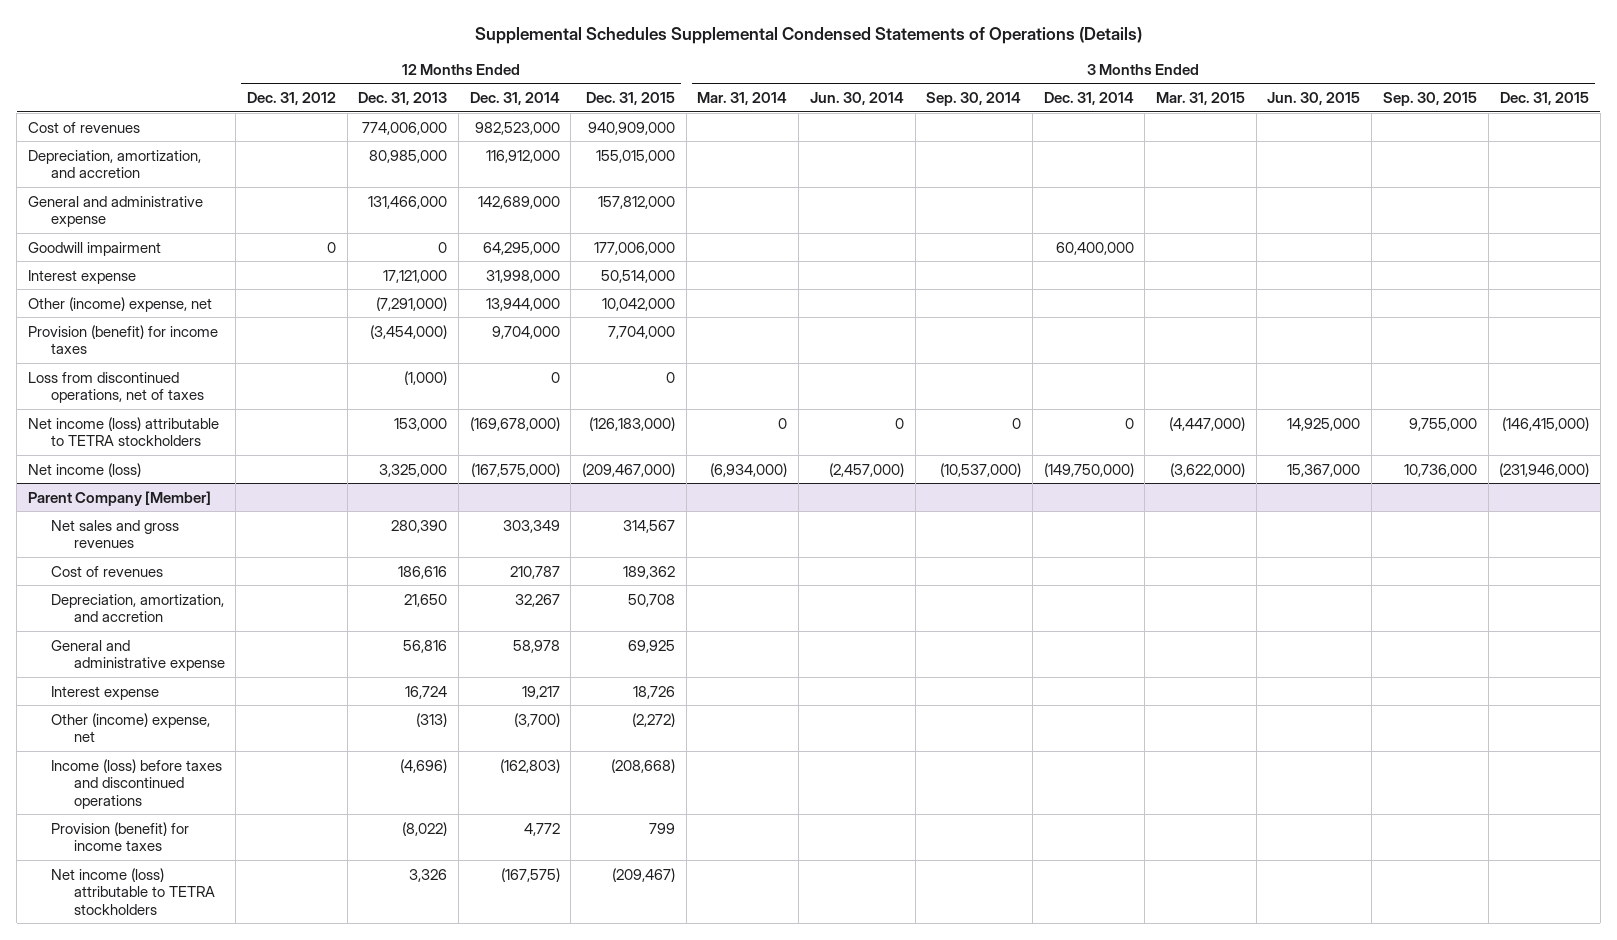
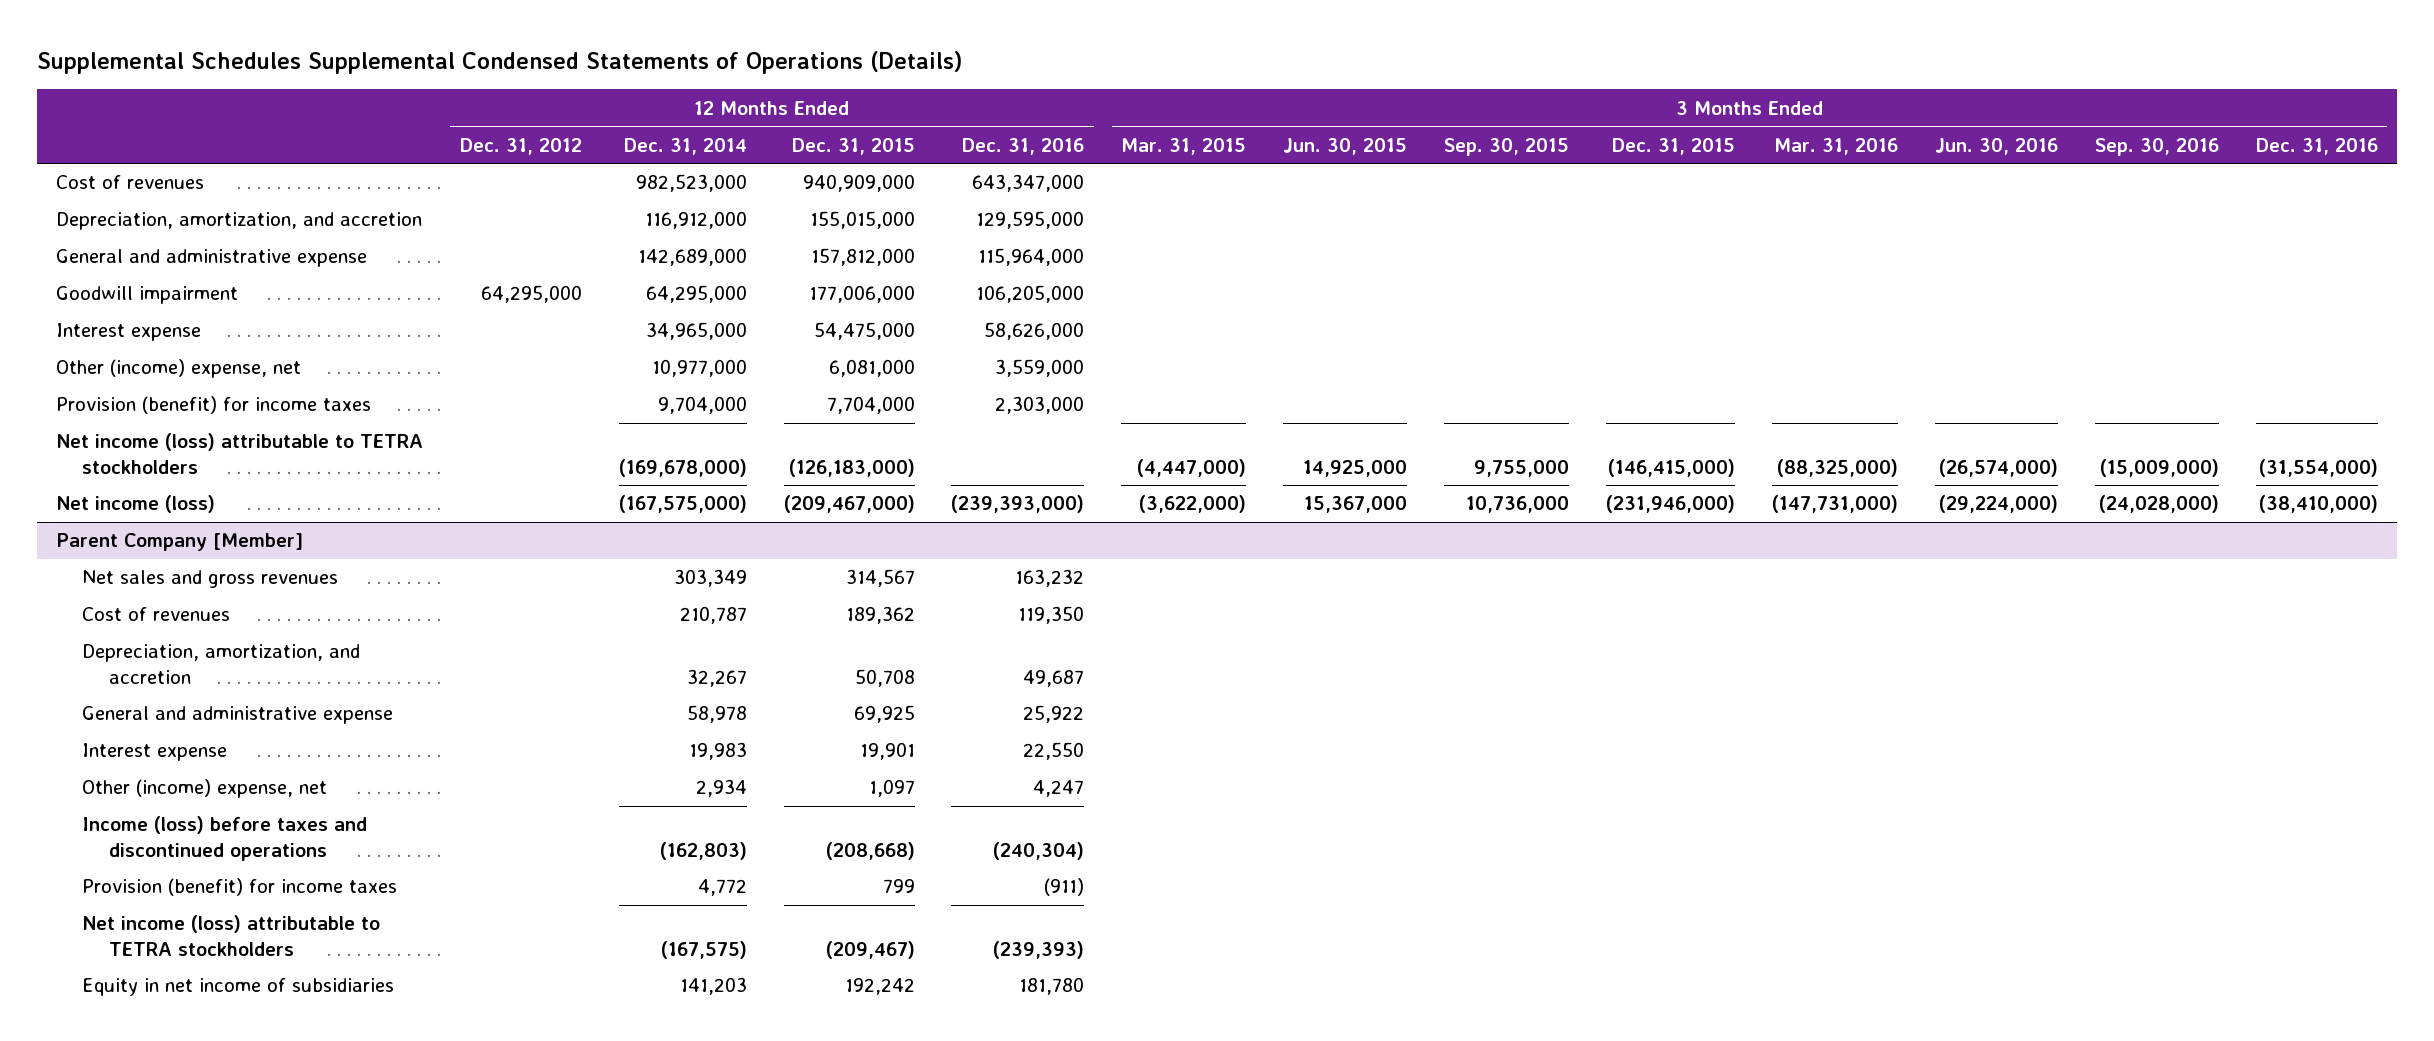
- | 12 Months Ended Dec. 31, 2012 | 12 Months Ended Dec. 31, 2013 | 12 Months Ended Dec. 31, 2014 | 12 Months Ended Dec. 31, 2015 | 3 Months Ended Mar. 31, 2014 | 3 Months Ended Jun. 30, 2014 | 3 Months Ended Sep. 30, 2014 | 3 Months Ended Dec. 31, 2014 | 3 Months Ended Mar. 31, 2015 | 3 Months Ended Jun. 30, 2015 | 3 Months Ended Sep. 30, 2015 | 3 Months Ended Dec. 31, 2015
+ | 12 Months Ended Dec. 31, 2012 | 12 Months Ended Dec. 31, 2014 | 12 Months Ended Dec. 31, 2015 | 12 Months Ended Dec. 31, 2016 | 3 Months Ended Mar. 31, 2015 | 3 Months Ended Jun. 30, 2015 | 3 Months Ended Sep. 30, 2015 | 3 Months Ended Dec. 31, 2015 | 3 Months Ended Mar. 31, 2016 | 3 Months Ended Jun. 30, 2016 | 3 Months Ended Sep. 30, 2016 | 3 Months Ended Dec. 31, 2016
- Goodwill impairment | 0 | 0 | 64,295,000 | 177,006,000 | | | | 60,400,000 | | | |
- Interest expense | | 17,121,000 | 31,998,000 | 50,514,000 | | | | | | | |
- Other (income) expense, net | | (7,291,000) | 13,944,000 | 10,042,000 | | | | | | | |
+ Goodwill impairment | 64,295,000 | 64,295,000 | 177,006,000 | 106,205,000 | | | | | | | |
+ Interest expense | | 34,965,000 | 54,475,000 | 58,626,000 | | | | | | | |
+ Other (income) expense, net | | 10,977,000 | 6,081,000 | 3,559,000 | | | | | | | |
- Loss from discontinued operations, net of taxes | | (1,000) | 0 | 0 | | | | | | | |
@ Parent Company [Member]
- Interest expense | | 16,724 | 19,217 | 18,726 | | | | | | | |
- Other (income) expense, net | | (313) | (3,700) | (2,272) | | | | | | | |
+ Interest expense | | 19,983 | 19,901 | 22,550 | | | | | | | |
+ Other (income) expense, net | | 2,934 | 1,097 | 4,247 | | | | | | | |
+ Equity in net income of subsidiaries | | 141,203 | 192,242 | 181,780 | | | | | | | |

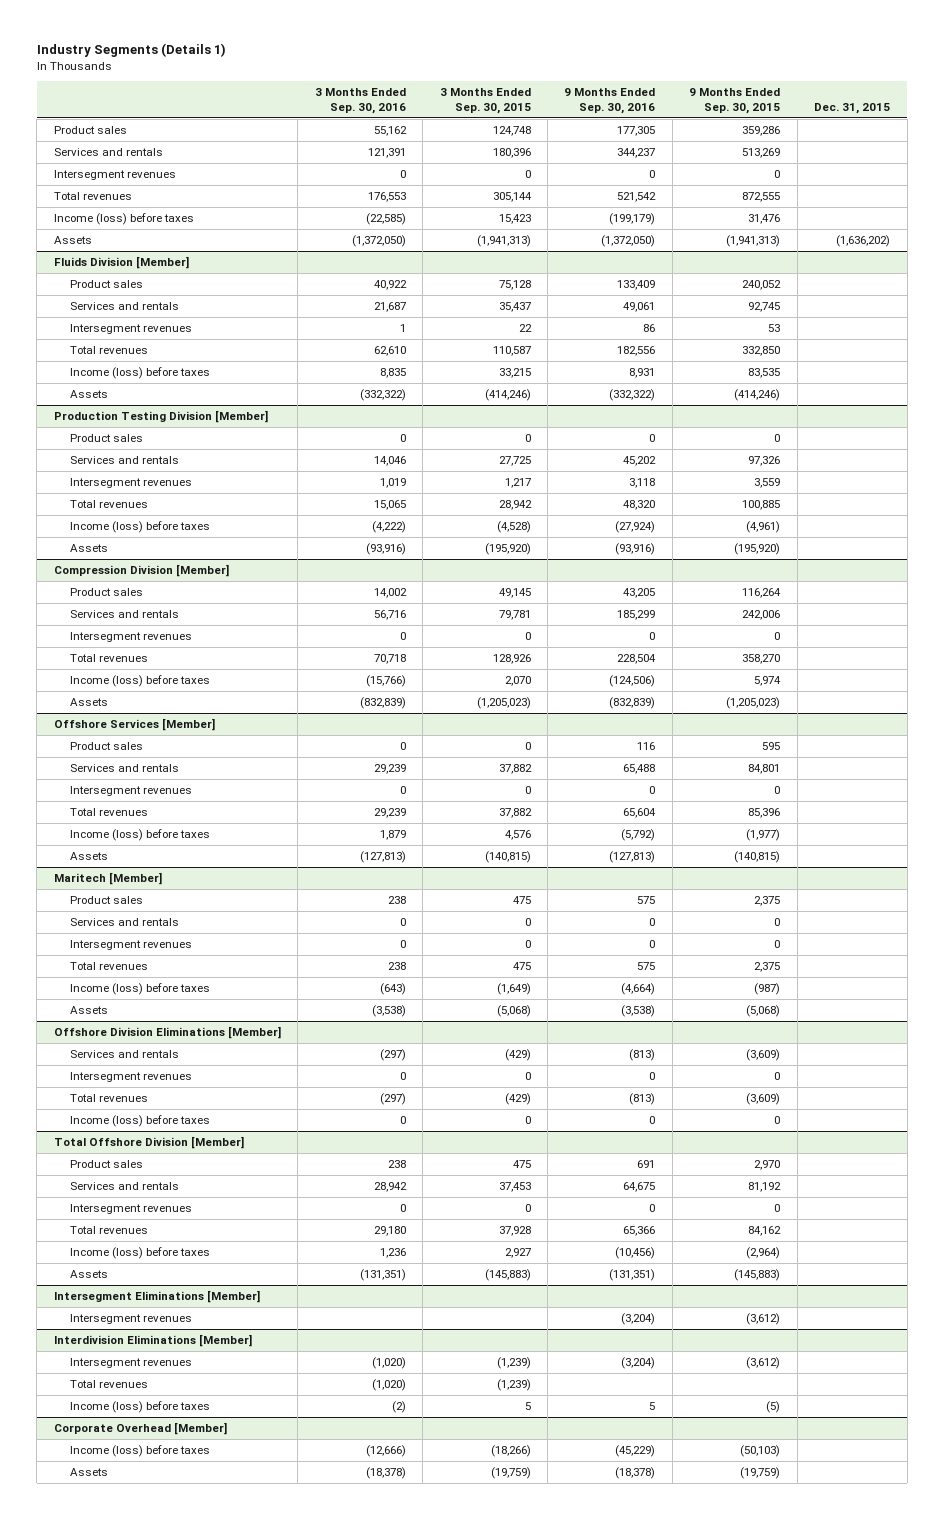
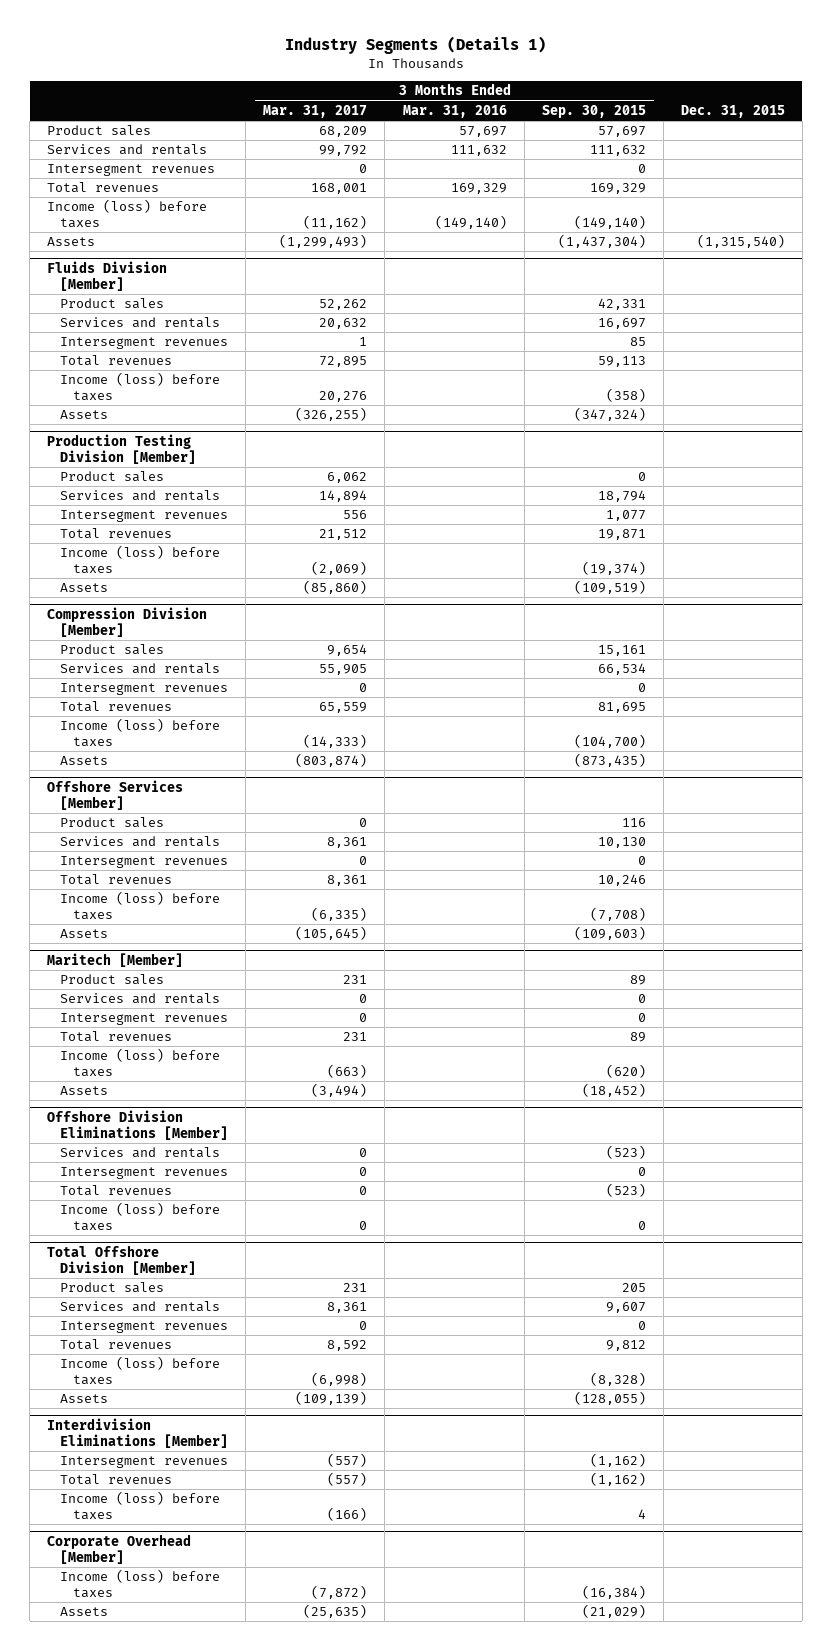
- | 3 Months Ended Sep. 30, 2016 | 3 Months Ended Sep. 30, 2015 | 9 Months Ended Sep. 30, 2016 | 9 Months Ended Sep. 30, 2015 | Dec. 31, 2015
+ | 3 Months Ended Mar. 31, 2017 | 3 Months Ended Mar. 31, 2016 | 3 Months Ended Sep. 30, 2015 | Dec. 31, 2015
- Product sales | 55,162 | 124,748 | 177,305 | 359,286 |
- Services and rentals | 121,391 | 180,396 | 344,237 | 513,269 |
+ Product sales | 68,209 | 57,697 | 57,697 |
+ Services and rentals | 99,792 | 111,632 | 111,632 |
- Total revenues | 176,553 | 305,144 | 521,542 | 872,555 |
- Income (loss) before taxes | (22,585) | 15,423 | (199,179) | 31,476 |
- Assets | (1,372,050) | (1,941,313) | (1,372,050) | (1,941,313) | (1,636,202)
+ Total revenues | 168,001 | 169,329 | 169,329 |
+ Income (loss) before taxes | (11,162) | (149,140) | (149,140) |
+ Assets | (1,299,493) | | (1,437,304) | (1,315,540)
@ Fluids Division [Member]
- Product sales | 40,922 | 75,128 | 133,409 | 240,052 |
- Services and rentals | 21,687 | 35,437 | 49,061 | 92,745 |
- Intersegment revenues | 1 | 22 | 86 | 53 |
- Total revenues | 62,610 | 110,587 | 182,556 | 332,850 |
- Income (loss) before taxes | 8,835 | 33,215 | 8,931 | 83,535 |
- Assets | (332,322) | (414,246) | (332,322) | (414,246) |
+ Product sales | 52,262 | | 42,331 |
+ Services and rentals | 20,632 | | 16,697 |
+ Intersegment revenues | 1 | | 85 |
+ Total revenues | 72,895 | | 59,113 |
+ Income (loss) before taxes | 20,276 | | (358) |
+ Assets | (326,255) | | (347,324) |
@ Production Testing Division [Member]
- Services and rentals | 14,046 | 27,725 | 45,202 | 97,326 |
- Intersegment revenues | 1,019 | 1,217 | 3,118 | 3,559 |
- Total revenues | 15,065 | 28,942 | 48,320 | 100,885 |
- Income (loss) before taxes | (4,222) | (4,528) | (27,924) | (4,961) |
- Assets | (93,916) | (195,920) | (93,916) | (195,920) |
+ Services and rentals | 14,894 | | 18,794 |
+ Intersegment revenues | 556 | | 1,077 |
+ Total revenues | 21,512 | | 19,871 |
+ Income (loss) before taxes | (2,069) | | (19,374) |
+ Assets | (85,860) | | (109,519) |
@ Compression Division [Member]
- Product sales | 14,002 | 49,145 | 43,205 | 116,264 |
- Services and rentals | 56,716 | 79,781 | 185,299 | 242,006 |
+ Product sales | 9,654 | | 15,161 |
+ Services and rentals | 55,905 | | 66,534 |
- Total revenues | 70,718 | 128,926 | 228,504 | 358,270 |
- Income (loss) before taxes | (15,766) | 2,070 | (124,506) | 5,974 |
- Assets | (832,839) | (1,205,023) | (832,839) | (1,205,023) |
+ Total revenues | 65,559 | | 81,695 |
+ Income (loss) before taxes | (14,333) | | (104,700) |
+ Assets | (803,874) | | (873,435) |
@ Offshore Services [Member]
- Product sales | 0 | 0 | 116 | 595 |
- Services and rentals | 29,239 | 37,882 | 65,488 | 84,801 |
+ Product sales | 0 | | 116 |
+ Services and rentals | 8,361 | | 10,130 |
- Total revenues | 29,239 | 37,882 | 65,604 | 85,396 |
- Income (loss) before taxes | 1,879 | 4,576 | (5,792) | (1,977) |
- Assets | (127,813) | (140,815) | (127,813) | (140,815) |
+ Total revenues | 8,361 | | 10,246 |
+ Income (loss) before taxes | (6,335) | | (7,708) |
+ Assets | (105,645) | | (109,603) |
@ Maritech [Member]
- Product sales | 238 | 475 | 575 | 2,375 |
+ Product sales | 231 | | 89 |
- Total revenues | 238 | 475 | 575 | 2,375 |
- Income (loss) before taxes | (643) | (1,649) | (4,664) | (987) |
- Assets | (3,538) | (5,068) | (3,538) | (5,068) |
+ Total revenues | 231 | | 89 |
+ Income (loss) before taxes | (663) | | (620) |
+ Assets | (3,494) | | (18,452) |
@ Offshore Division Eliminations [Member]
- Services and rentals | (297) | (429) | (813) | (3,609) |
+ Services and rentals | 0 | | (523) |
- Total revenues | (297) | (429) | (813) | (3,609) |
+ Total revenues | 0 | | (523) |
@ Total Offshore Division [Member]
- Product sales | 238 | 475 | 691 | 2,970 |
- Services and rentals | 28,942 | 37,453 | 64,675 | 81,192 |
+ Product sales | 231 | | 205 |
+ Services and rentals | 8,361 | | 9,607 |
- Total revenues | 29,180 | 37,928 | 65,366 | 84,162 |
- Income (loss) before taxes | 1,236 | 2,927 | (10,456) | (2,964) |
- Assets | (131,351) | (145,883) | (131,351) | (145,883) |
- Intersegment Eliminations [Member]
- Intersegment revenues | | | (3,204) | (3,612) |
@ Total Offshore Division [Member]
+ Total revenues | 8,592 | | 9,812 |
+ Income (loss) before taxes | (6,998) | | (8,328) |
+ Assets | (109,139) | | (128,055) |
@ Interdivision Eliminations [Member]
- Intersegment revenues | (1,020) | (1,239) | (3,204) | (3,612) |
- Total revenues | (1,020) | (1,239) | | |
- Income (loss) before taxes | (2) | 5 | 5 | (5) |
+ Intersegment revenues | (557) | | (1,162) |
+ Total revenues | (557) | | (1,162) |
+ Income (loss) before taxes | (166) | | 4 |
@ Corporate Overhead [Member]
- Income (loss) before taxes | (12,666) | (18,266) | (45,229) | (50,103) |
- Assets | (18,378) | (19,759) | (18,378) | (19,759) |
+ Income (loss) before taxes | (7,872) | | (16,384) |
+ Assets | (25,635) | | (21,029) |

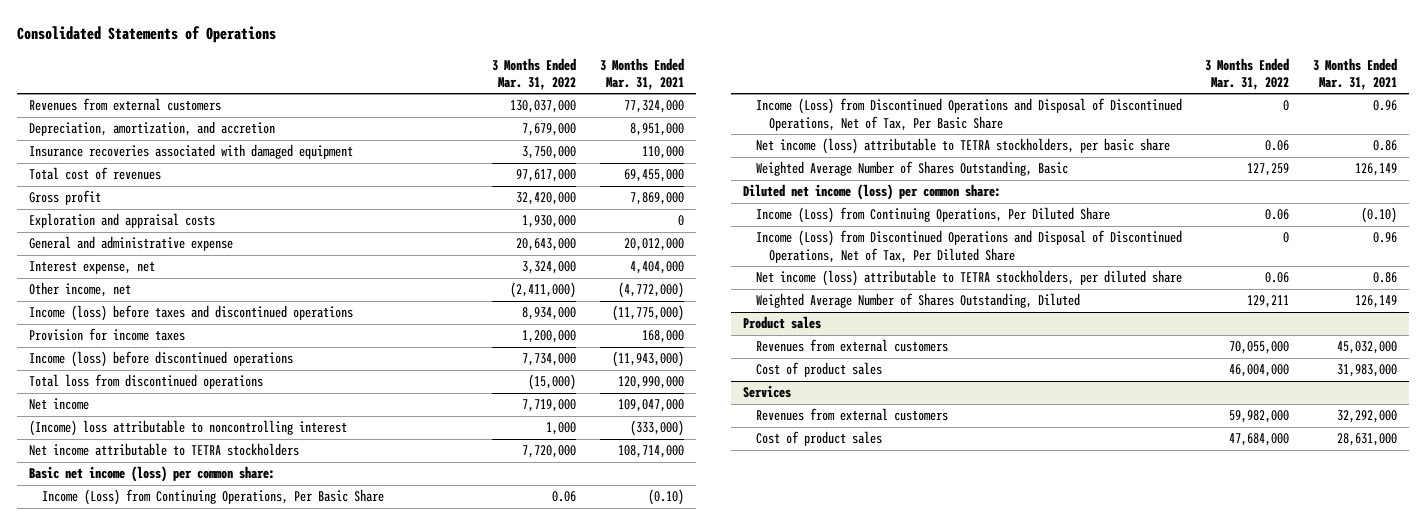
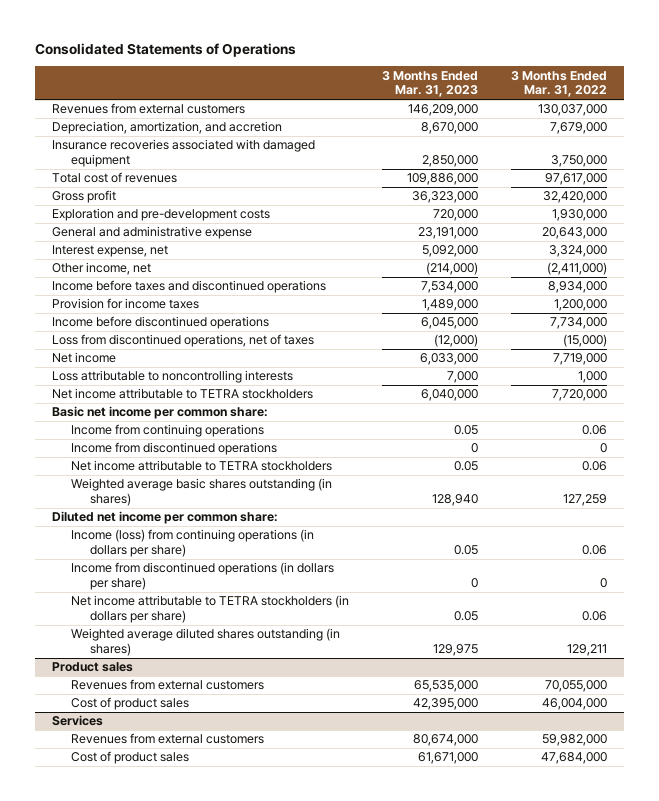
- | 3 Months Ended Mar. 31, 2022 | 3 Months Ended Mar. 31, 2021
+ | 3 Months Ended Mar. 31, 2023 | 3 Months Ended Mar. 31, 2022
- Exploration and appraisal costs | 1,930,000 | 0
+ Exploration and pre-development costs | 720,000 | 1,930,000
- Income (loss) before taxes and discontinued operations | 8,934,000 | (11,775,000)
+ Income before taxes and discontinued operations | 7,534,000 | 8,934,000
- Income (loss) before discontinued operations | 7,734,000 | (11,943,000)
- Total loss from discontinued operations | (15,000) | 120,990,000
+ Income before discontinued operations | 6,045,000 | 7,734,000
+ Loss from discontinued operations, net of taxes | (12,000) | (15,000)
- (Income) loss attributable to noncontrolling interest | 1,000 | (333,000)
+ Loss attributable to noncontrolling interests | 7,000 | 1,000
- Basic net income (loss) per common share:
- Income (Loss) from Continuing Operations, Per Basic Share | 0.06 | (0.10)
- Income (Loss) from Discontinued Operations and Disposal of Discontinued Operations, Net of Tax, Per Basic Share | 0 | 0.96
- Net income (loss) attributable to TETRA stockholders, per basic share | 0.06 | 0.86
- Weighted Average Number of Shares Outstanding, Basic | 127,259 | 126,149
- Diluted net income (loss) per common share:
- Income (Loss) from Continuing Operations, Per Diluted Share | 0.06 | (0.10)
- Income (Loss) from Discontinued Operations and Disposal of Discontinued Operations, Net of Tax, Per Diluted Share | 0 | 0.96
- Net income (loss) attributable to TETRA stockholders, per diluted share | 0.06 | 0.86
- Weighted Average Number of Shares Outstanding, Diluted | 129,211 | 126,149
+ Basic net income per common share:
+ Income from continuing operations | 0.05 | 0.06
+ Income from discontinued operations | 0 | 0
+ Net income attributable to TETRA stockholders | 0.05 | 0.06
+ Weighted average basic shares outstanding (in shares) | 128,940 | 127,259
+ Diluted net income per common share:
+ Income (loss) from continuing operations (in dollars per share) | 0.05 | 0.06
+ Income from discontinued operations (in dollars per share) | 0 | 0
+ Net income attributable to TETRA stockholders (in dollars per share) | 0.05 | 0.06
+ Weighted average diluted shares outstanding (in shares) | 129,975 | 129,211

